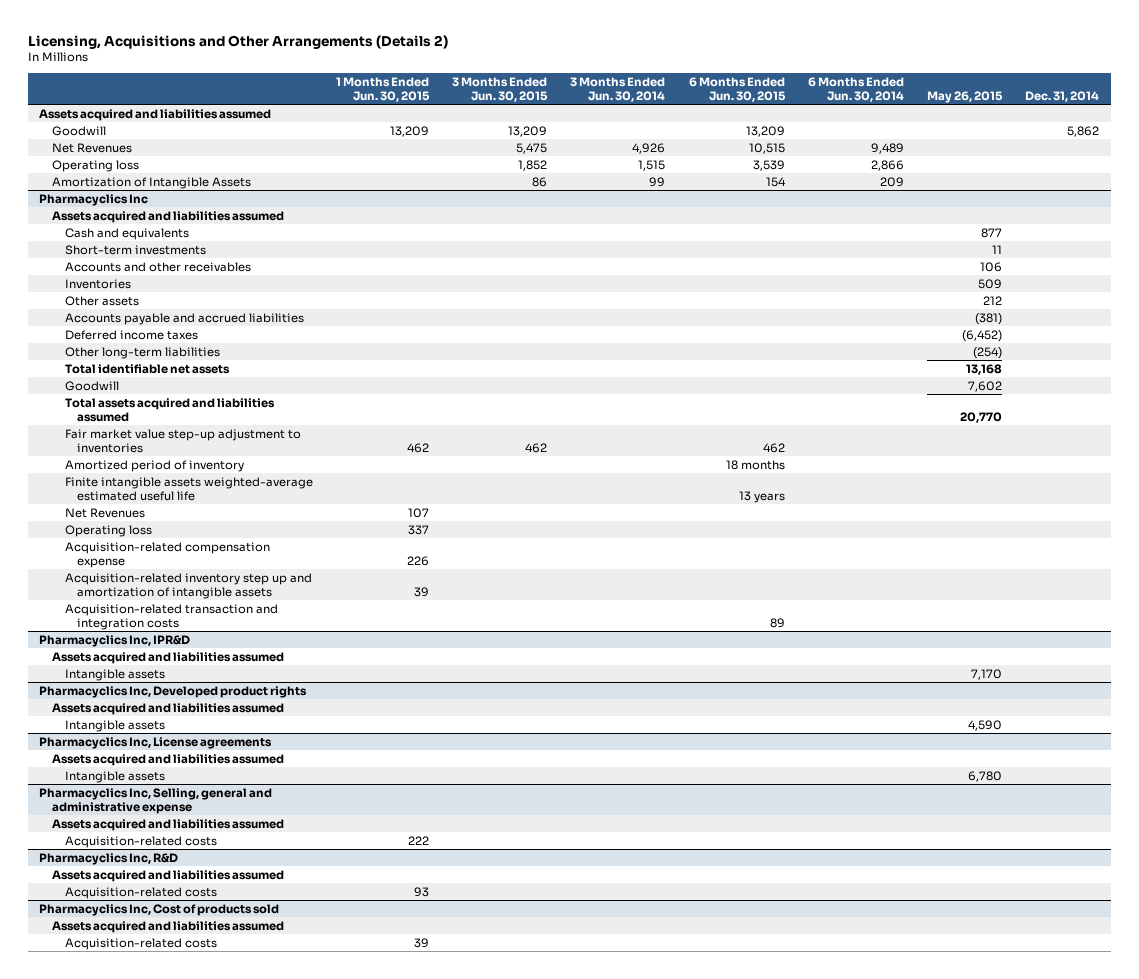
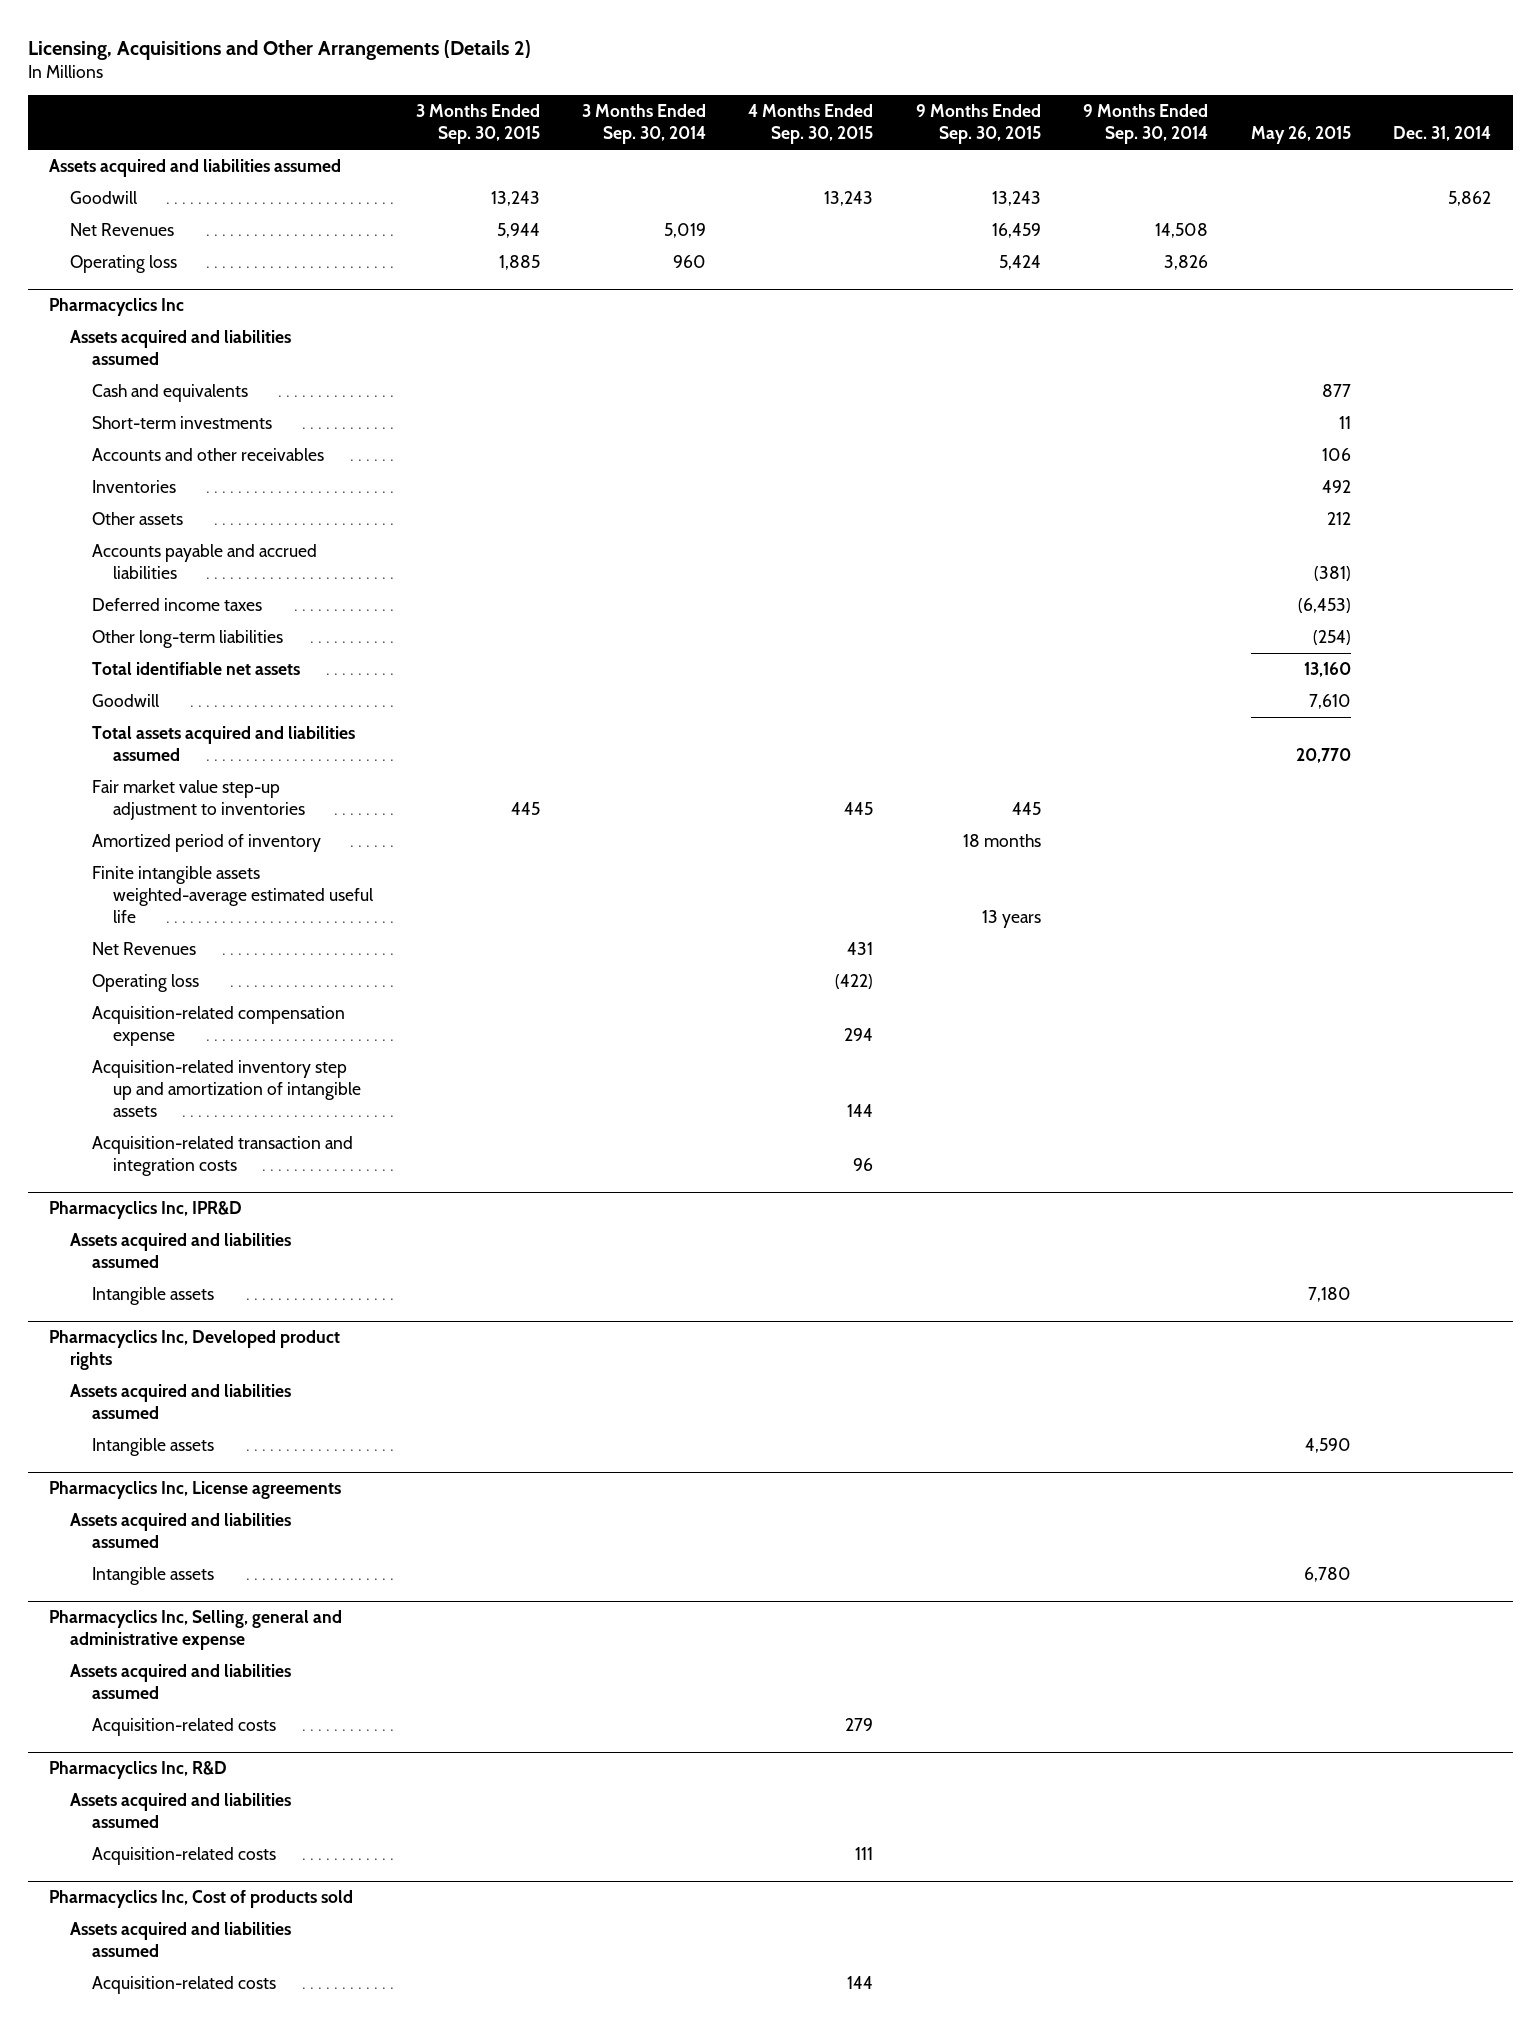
- | 1 Months Ended Jun. 30, 2015 | 3 Months Ended Jun. 30, 2015 | 3 Months Ended Jun. 30, 2014 | 6 Months Ended Jun. 30, 2015 | 6 Months Ended Jun. 30, 2014 | May 26, 2015 | Dec. 31, 2014
+ | 3 Months Ended Sep. 30, 2015 | 3 Months Ended Sep. 30, 2014 | 4 Months Ended Sep. 30, 2015 | 9 Months Ended Sep. 30, 2015 | 9 Months Ended Sep. 30, 2014 | May 26, 2015 | Dec. 31, 2014
- Amortization of Intangible Assets | | 86 | 99 | 154 | 209 | |
@ Pharmacyclics Inc
- Inventories | | | | | | 509 |
+ Inventories | | | | | | 492 |
- Deferred income taxes | | | | | | (6,452) |
+ Deferred income taxes | | | | | | (6,453) |
- Total identifiable net assets | | | | | | 13,168 |
- Goodwill | | | | | | 7,602 |
+ Total identifiable net assets | | | | | | 13,160 |
+ Goodwill | | | | | | 7,610 |
@ Pharmacyclics Inc, IPR&D
- Intangible assets | | | | | | 7,170 |
+ Intangible assets | | | | | | 7,180 |

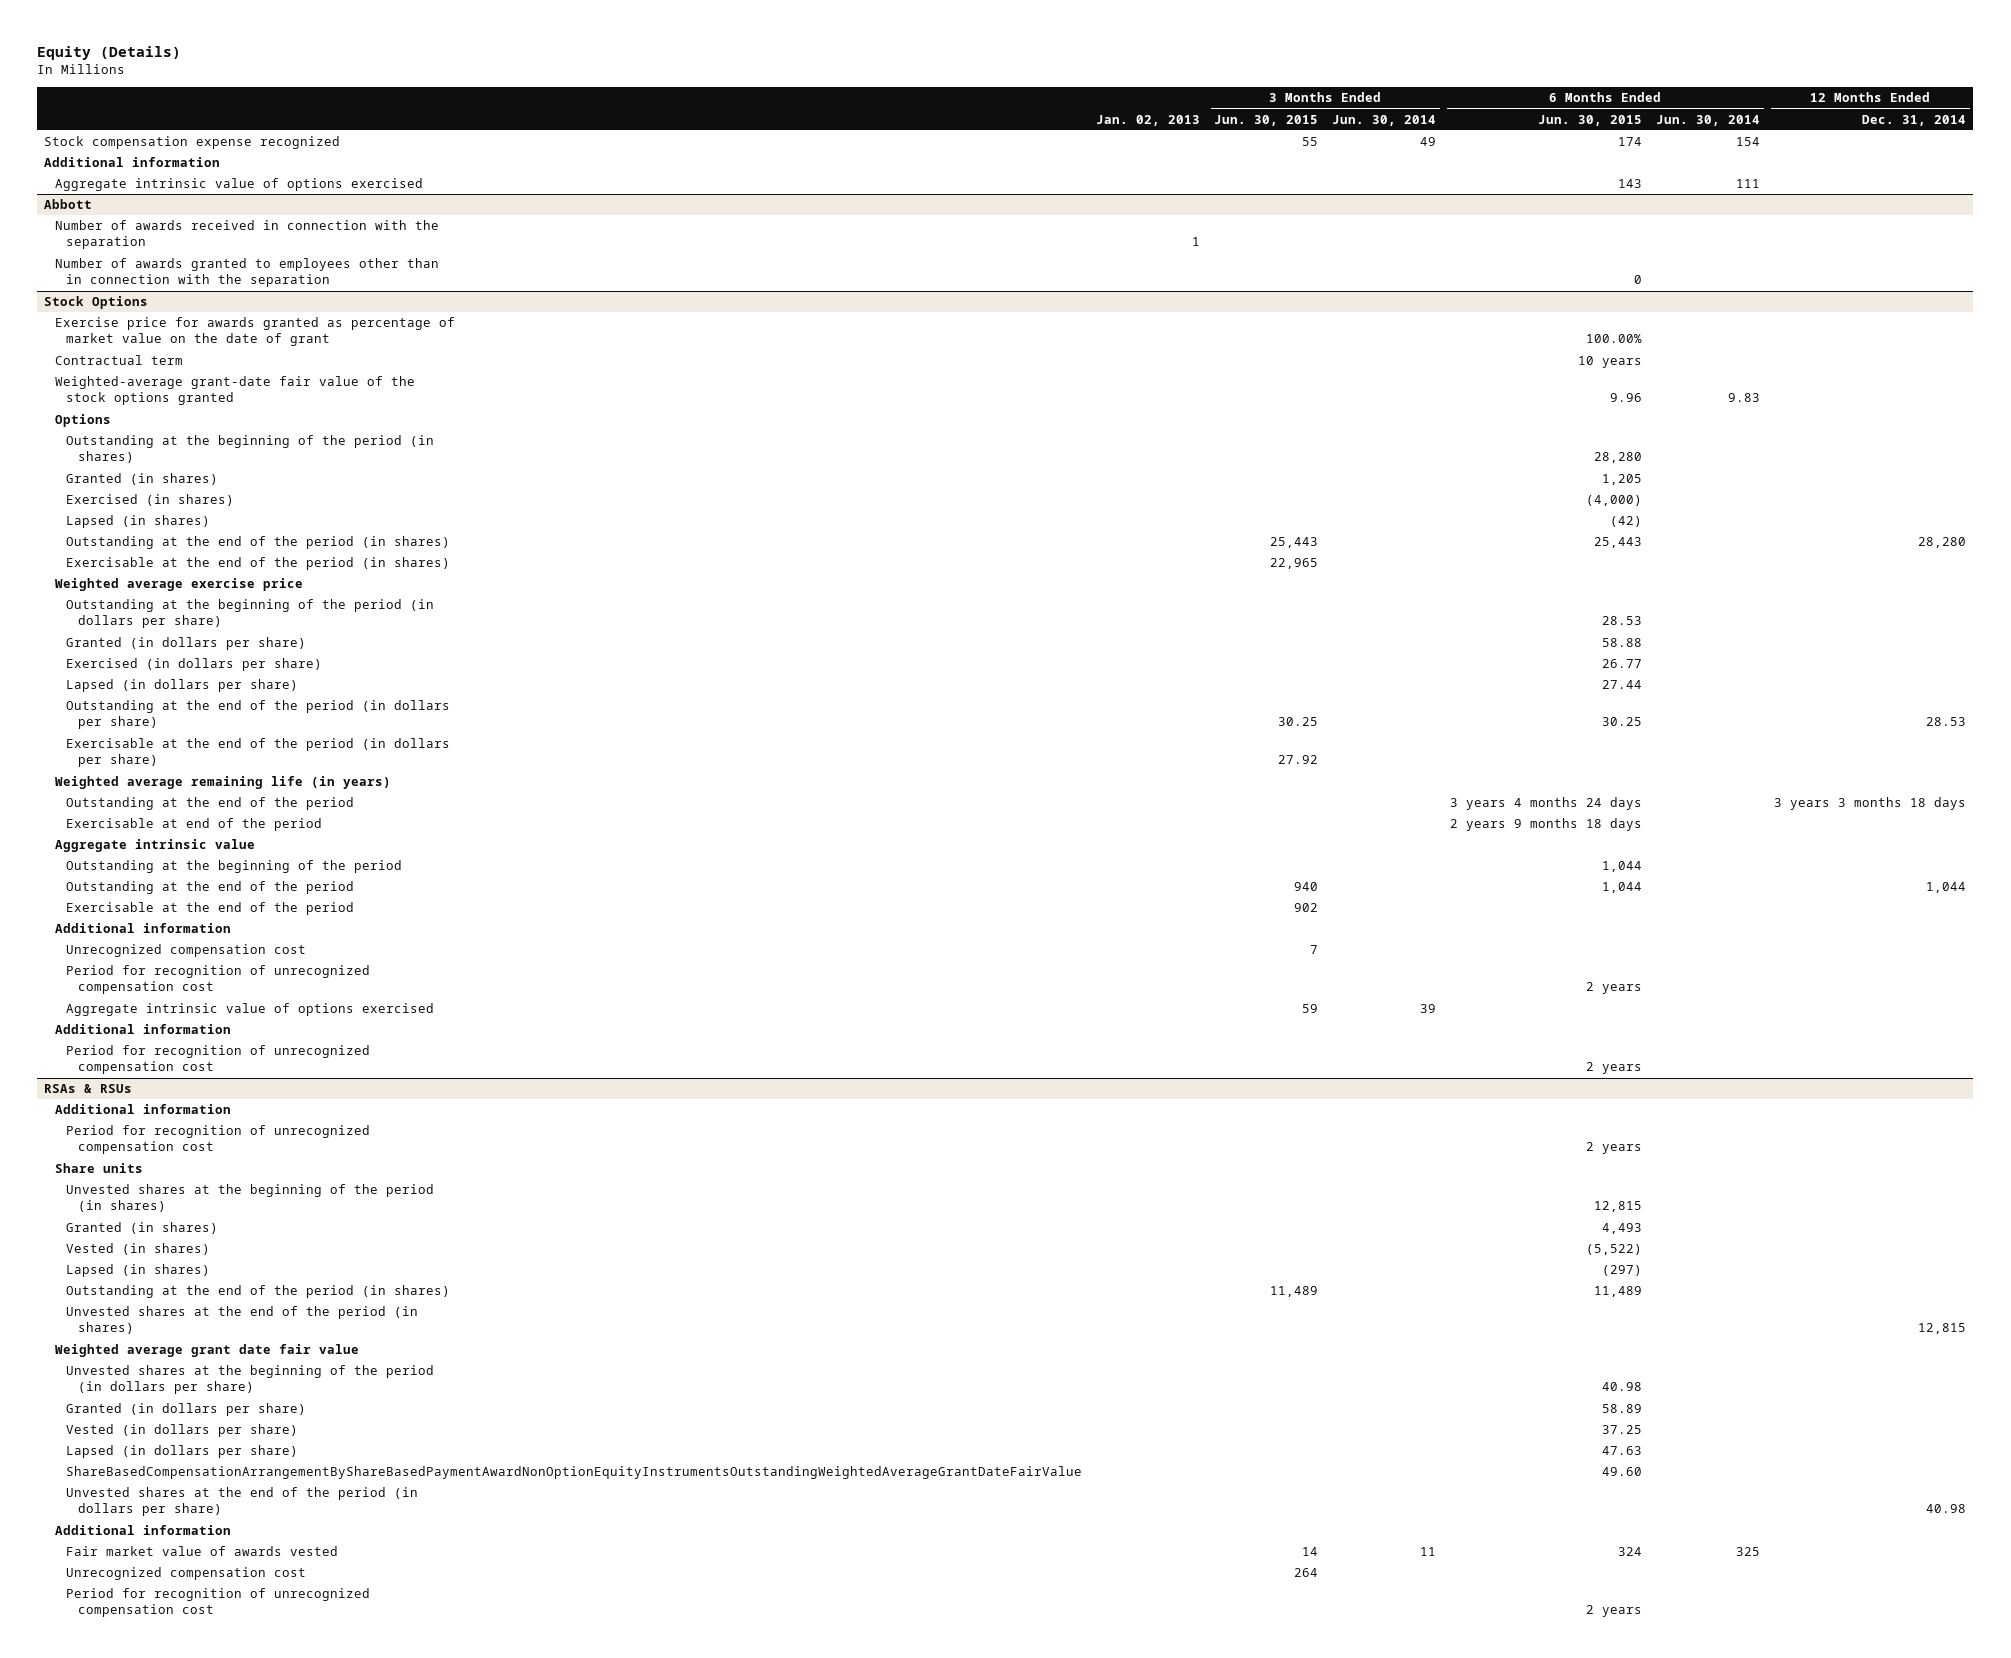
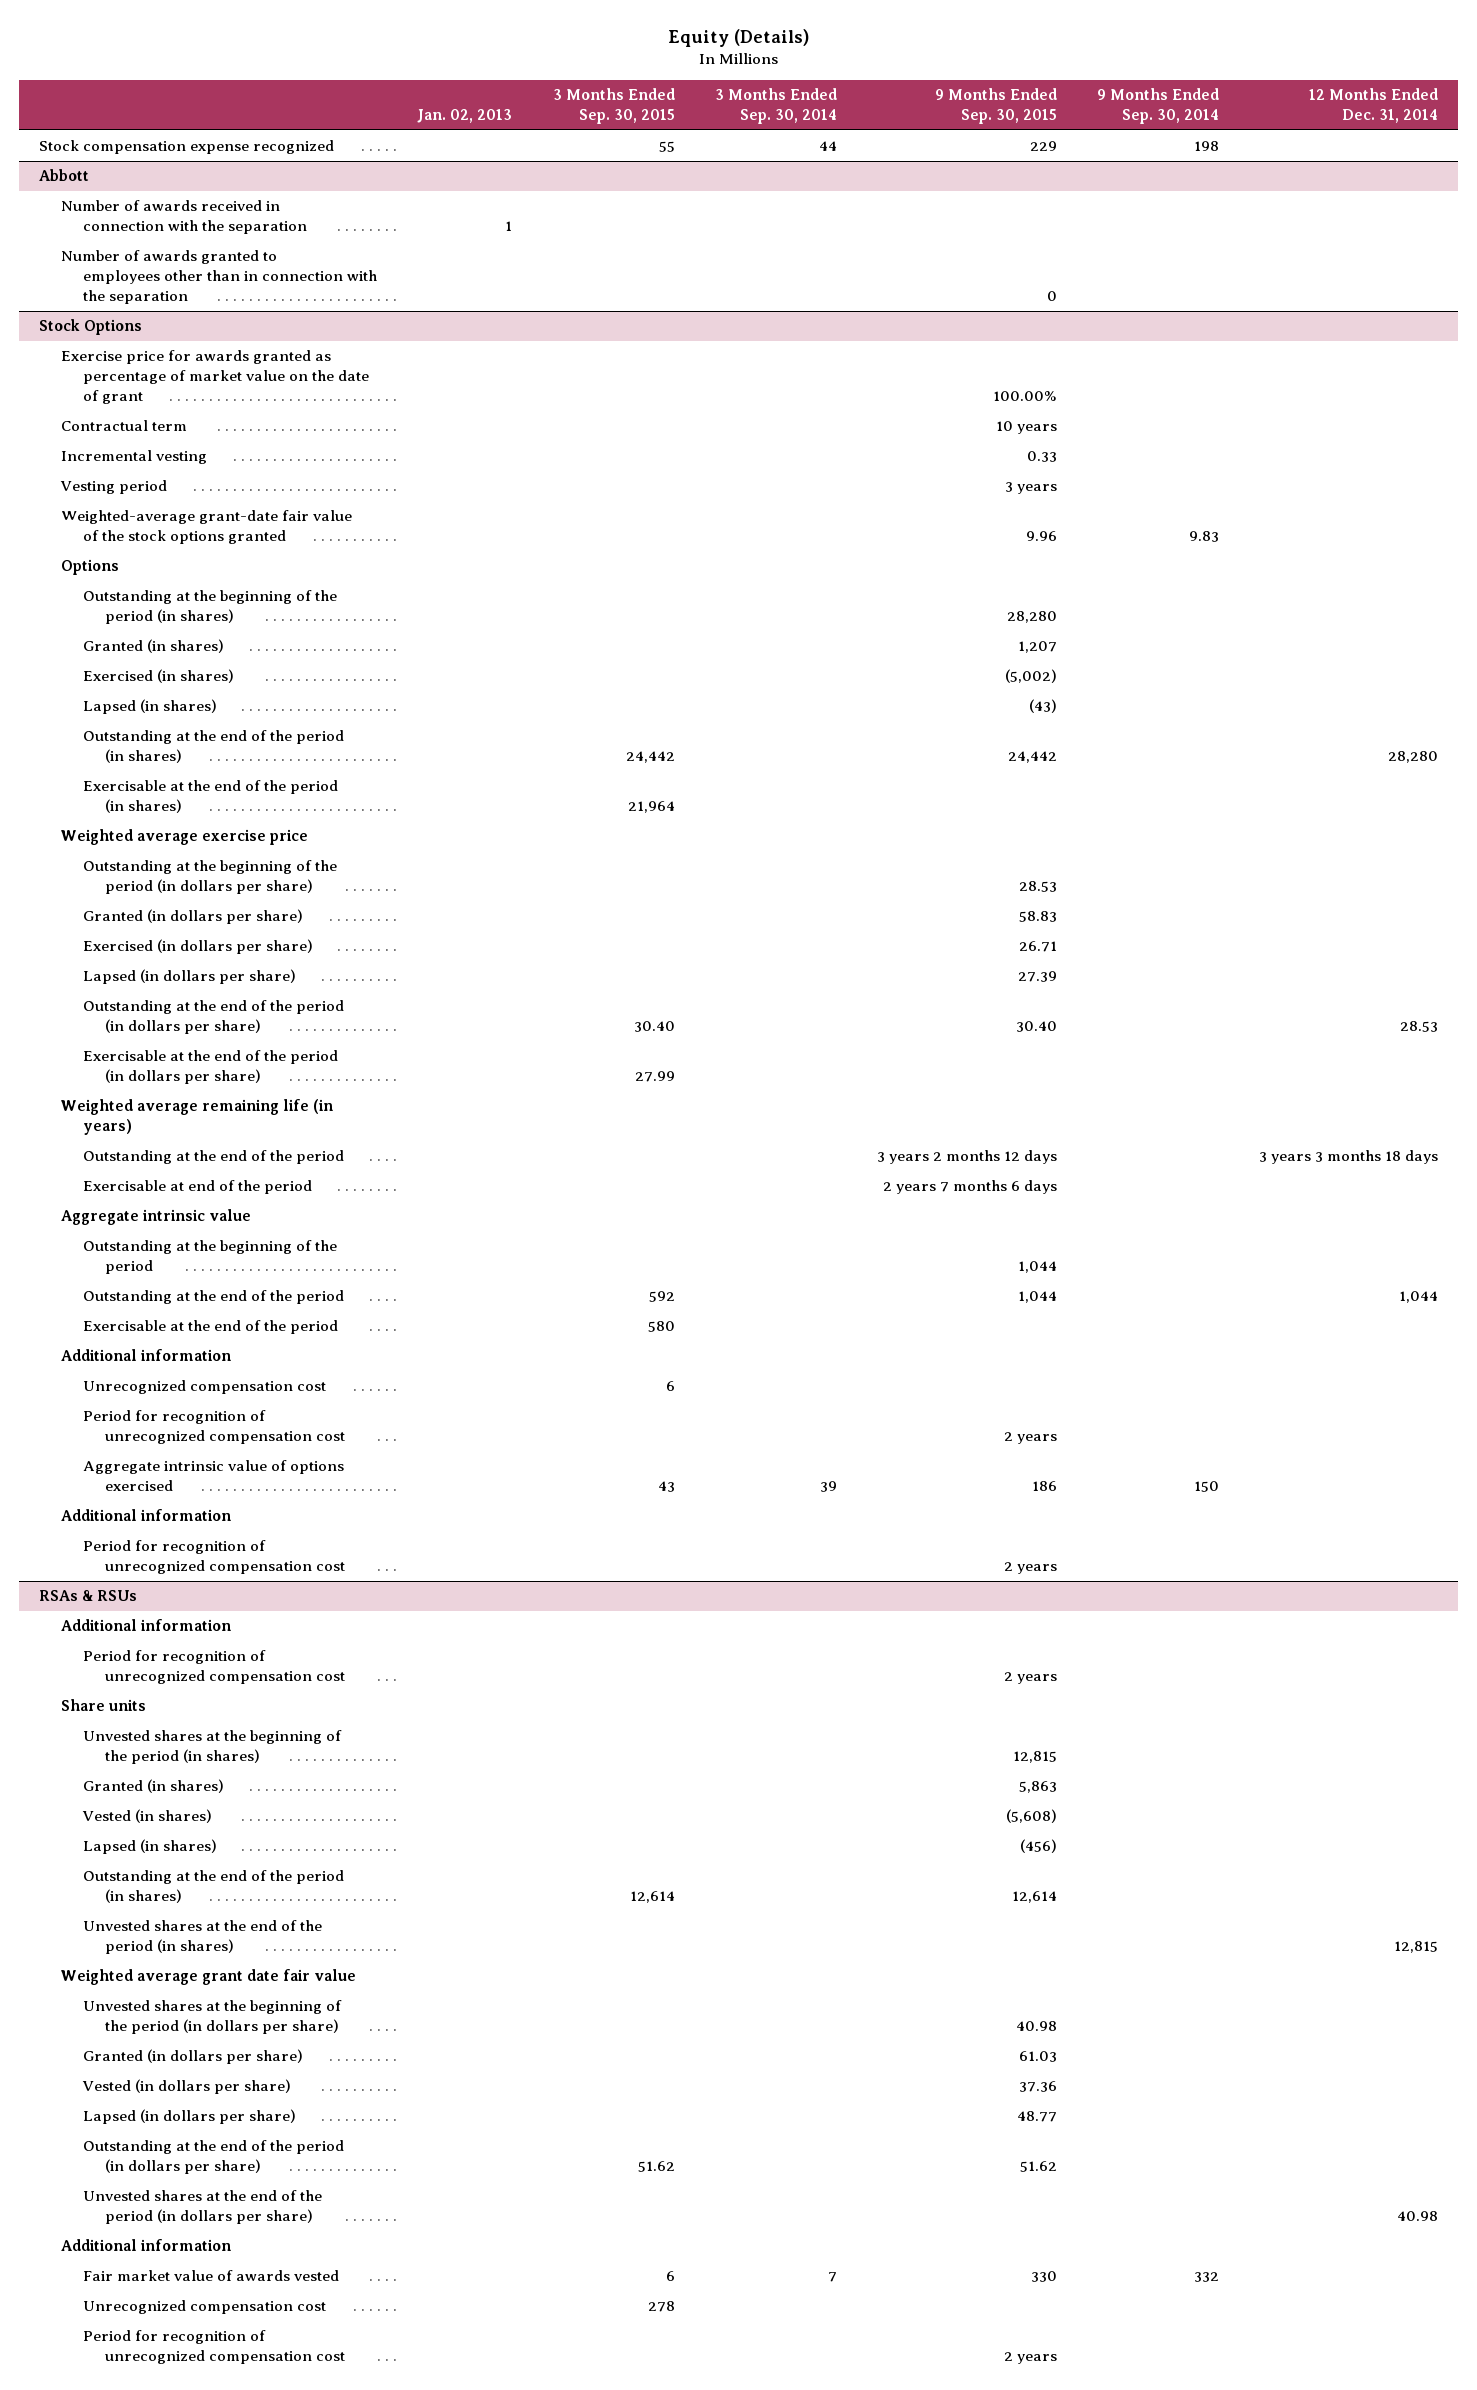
- | Jan. 02, 2013 | 3 Months Ended Jun. 30, 2015 | 3 Months Ended Jun. 30, 2014 | 6 Months Ended Jun. 30, 2015 | 6 Months Ended Jun. 30, 2014 | 12 Months Ended Dec. 31, 2014
+ | Jan. 02, 2013 | 3 Months Ended Sep. 30, 2015 | 3 Months Ended Sep. 30, 2014 | 9 Months Ended Sep. 30, 2015 | 9 Months Ended Sep. 30, 2014 | 12 Months Ended Dec. 31, 2014
- Additional information
- Aggregate intrinsic value of options exercised | | | | 143 | 111 |
@ Stock Options
+ Incremental vesting | | | | 0.33 | |
+ Vesting period | | | | 3 years | |
@ RSAs & RSUs
- ShareBasedCompensationArrangementByShareBasedPaymentAwardNonOptionEquityInstrumentsOutstandingWeightedAverageGrantDateFairValue | | | | 49.60 | |
+ Outstanding at the end of the period (in dollars per share) | | 51.62 | | 51.62 | |

